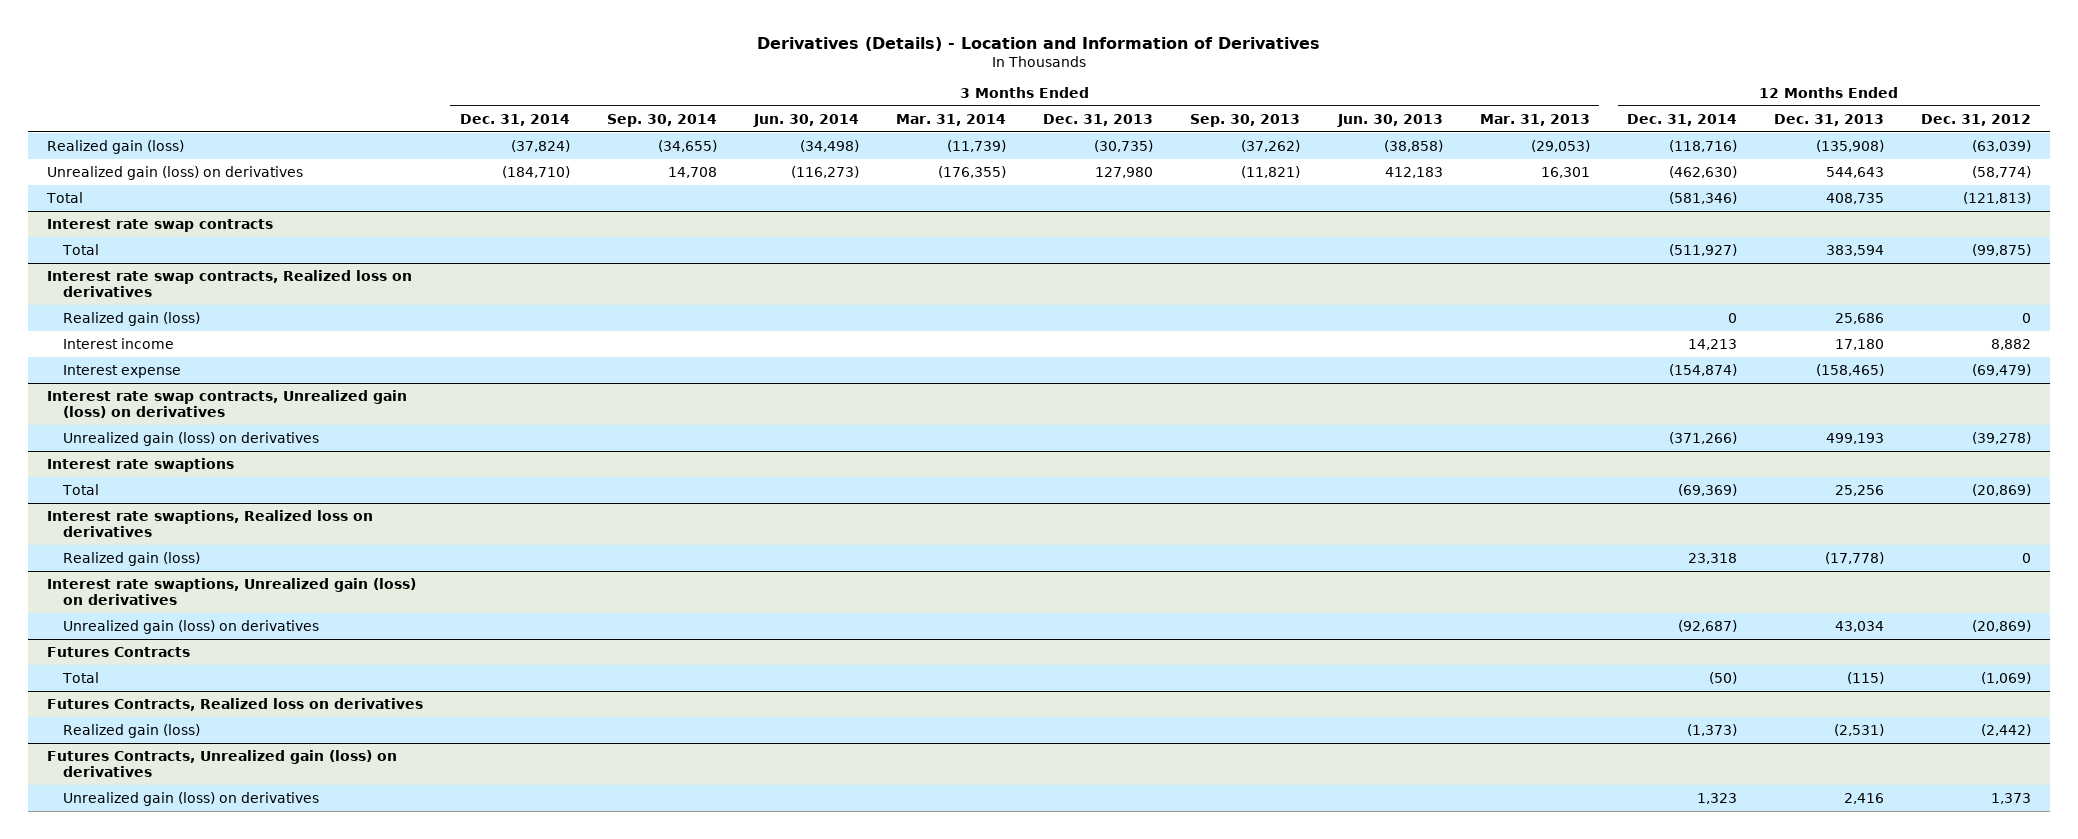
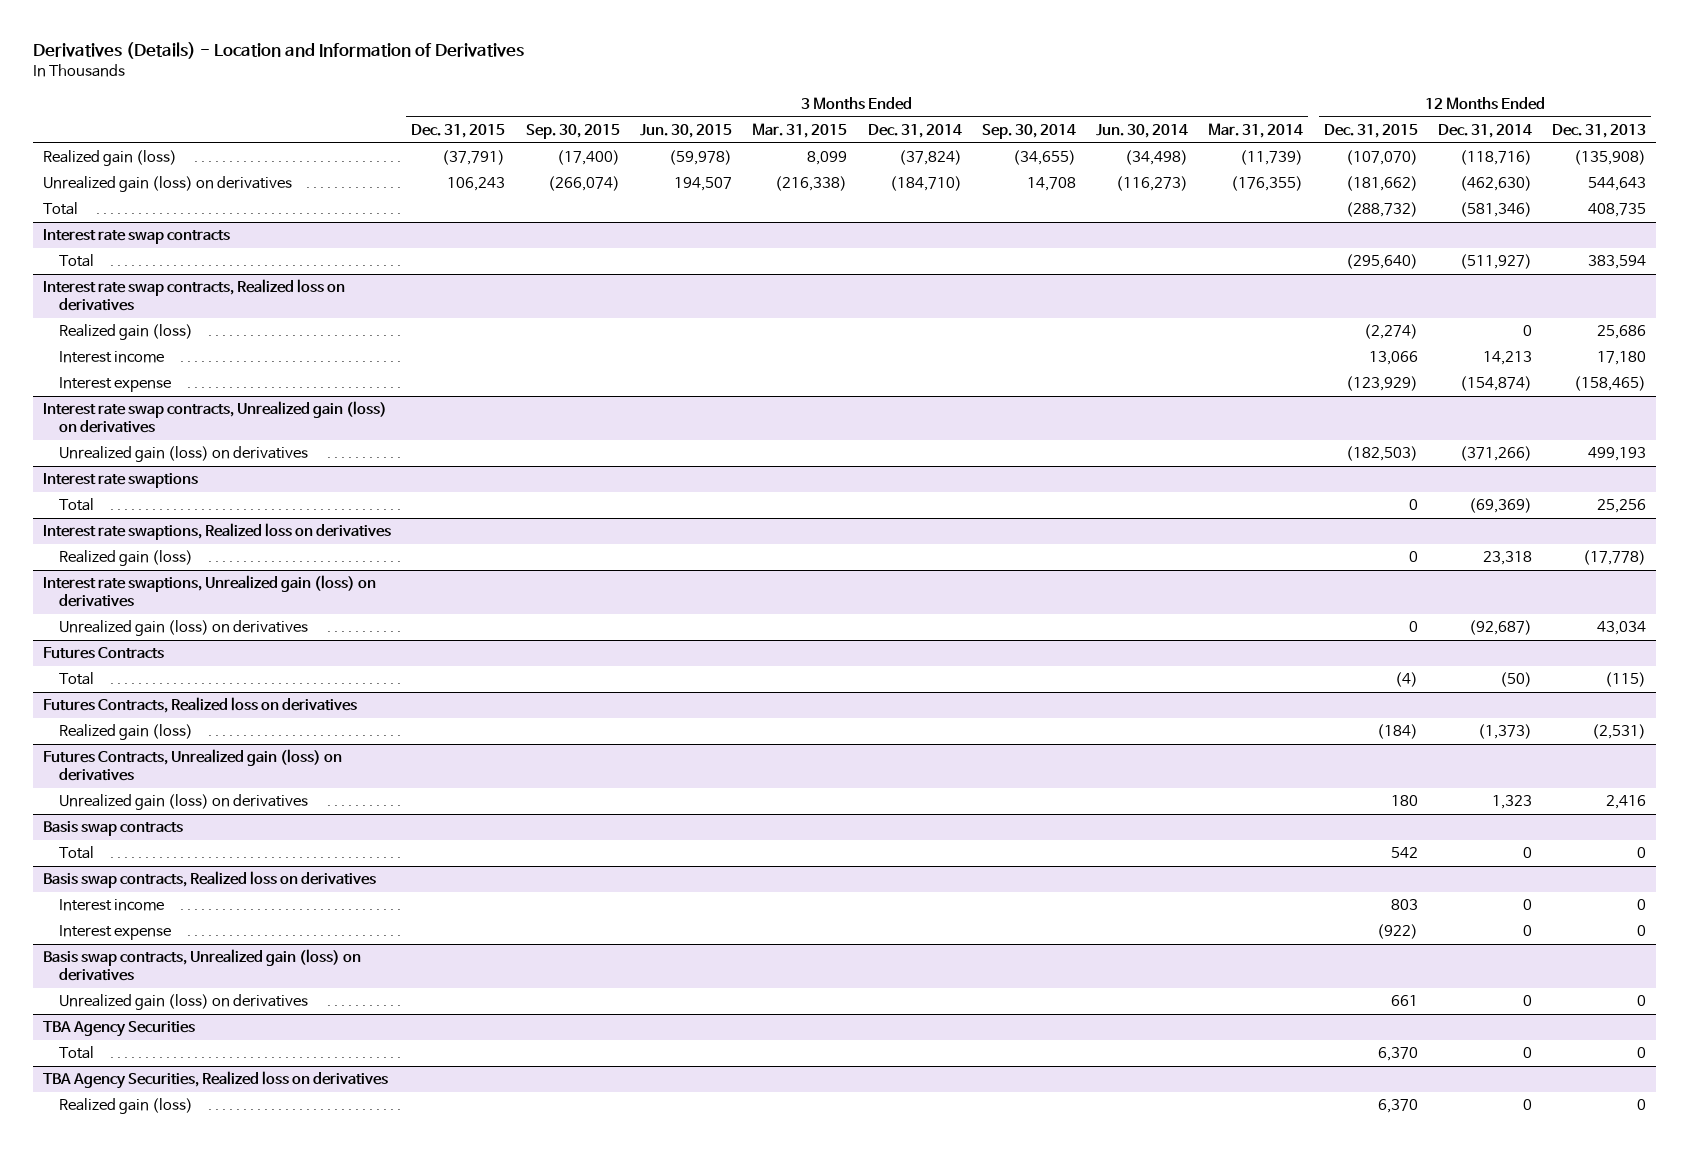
- | 3 Months Ended Dec. 31, 2014 | 3 Months Ended Sep. 30, 2014 | 3 Months Ended Jun. 30, 2014 | 3 Months Ended Mar. 31, 2014 | 3 Months Ended Dec. 31, 2013 | 3 Months Ended Sep. 30, 2013 | 3 Months Ended Jun. 30, 2013 | 3 Months Ended Mar. 31, 2013 | 12 Months Ended Dec. 31, 2014 | 12 Months Ended Dec. 31, 2013 | 12 Months Ended Dec. 31, 2012
+ | 3 Months Ended Dec. 31, 2015 | 3 Months Ended Sep. 30, 2015 | 3 Months Ended Jun. 30, 2015 | 3 Months Ended Mar. 31, 2015 | 3 Months Ended Dec. 31, 2014 | 3 Months Ended Sep. 30, 2014 | 3 Months Ended Jun. 30, 2014 | 3 Months Ended Mar. 31, 2014 | 12 Months Ended Dec. 31, 2015 | 12 Months Ended Dec. 31, 2014 | 12 Months Ended Dec. 31, 2013
+ Basis swap contracts
+ Total | | | | | | | | | 542 | 0 | 0
+ Basis swap contracts, Realized loss on derivatives
+ Interest income | | | | | | | | | 803 | 0 | 0
+ Interest expense | | | | | | | | | (922) | 0 | 0
+ Basis swap contracts, Unrealized gain (loss) on derivatives
+ Unrealized gain (loss) on derivatives | | | | | | | | | 661 | 0 | 0
+ TBA Agency Securities
+ Total | | | | | | | | | 6,370 | 0 | 0
+ TBA Agency Securities, Realized loss on derivatives
+ Realized gain (loss) | | | | | | | | | 6,370 | 0 | 0

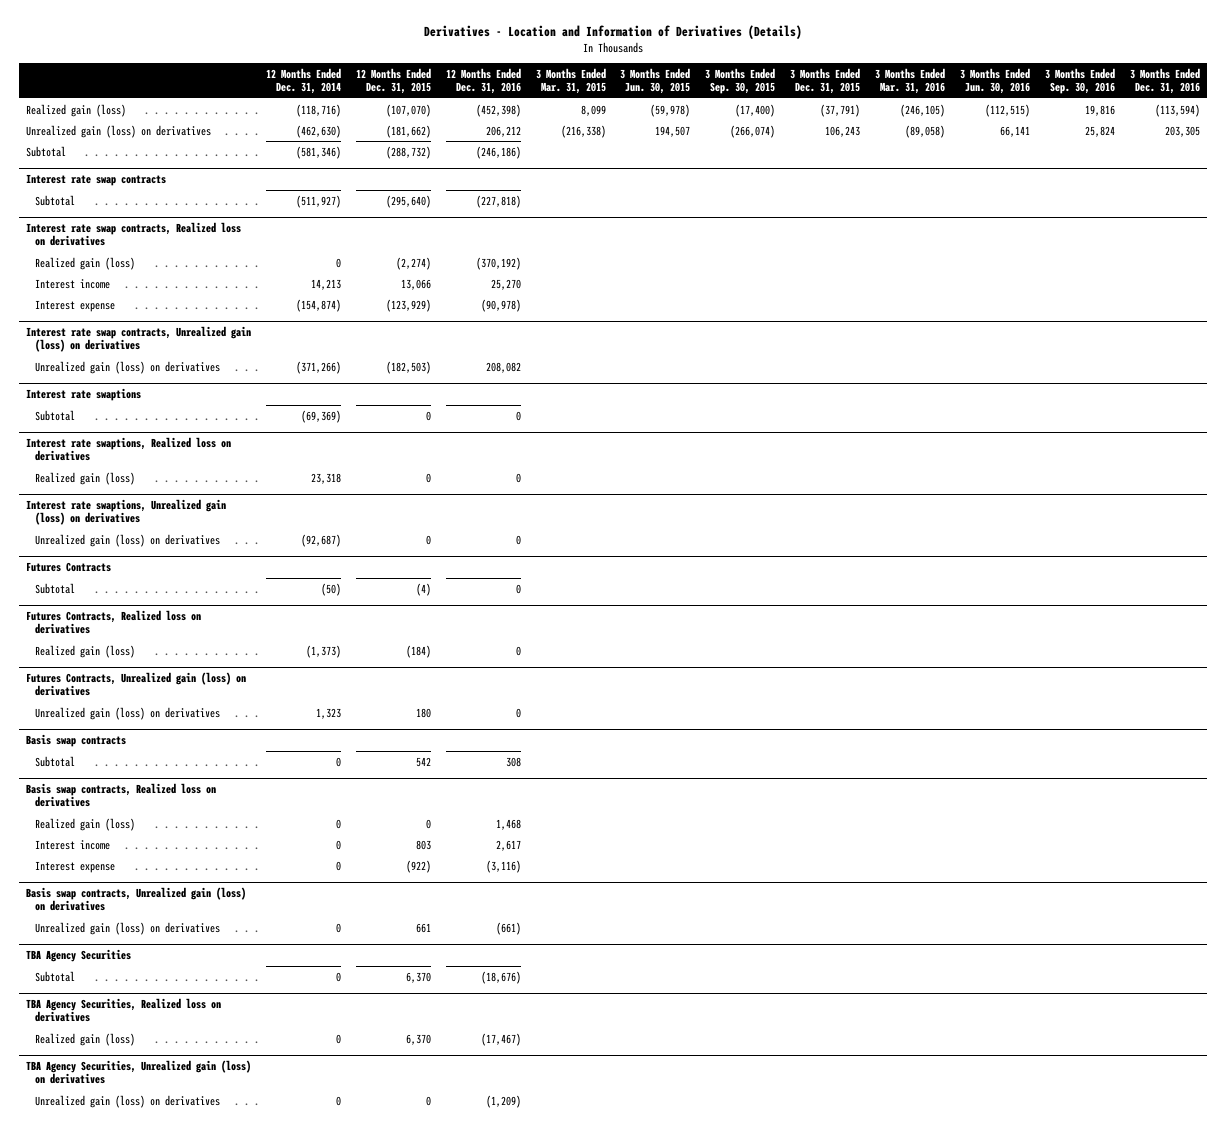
- Derivatives (Details) - Location and Information of Derivatives
+ Derivatives - Location and Information of Derivatives (Details)
- | 3 Months Ended Dec. 31, 2015 | 3 Months Ended Sep. 30, 2015 | 3 Months Ended Jun. 30, 2015 | 3 Months Ended Mar. 31, 2015 | 3 Months Ended Dec. 31, 2014 | 3 Months Ended Sep. 30, 2014 | 3 Months Ended Jun. 30, 2014 | 3 Months Ended Mar. 31, 2014 | 12 Months Ended Dec. 31, 2015 | 12 Months Ended Dec. 31, 2014 | 12 Months Ended Dec. 31, 2013
+ | 12 Months Ended Dec. 31, 2014 | 12 Months Ended Dec. 31, 2015 | 12 Months Ended Dec. 31, 2016 | 3 Months Ended Mar. 31, 2015 | 3 Months Ended Jun. 30, 2015 | 3 Months Ended Sep. 30, 2015 | 3 Months Ended Dec. 31, 2015 | 3 Months Ended Mar. 31, 2016 | 3 Months Ended Jun. 30, 2016 | 3 Months Ended Sep. 30, 2016 | 3 Months Ended Dec. 31, 2016
- Total | | | | | | | | | (288,732) | (581,346) | 408,735
+ Subtotal | (581,346) | (288,732) | (246,186) | | | | | | | |
@ Interest rate swap contracts
- Total | | | | | | | | | (295,640) | (511,927) | 383,594
+ Subtotal | (511,927) | (295,640) | (227,818) | | | | | | | |
@ Interest rate swaptions
- Total | | | | | | | | | 0 | (69,369) | 25,256
+ Subtotal | (69,369) | 0 | 0 | | | | | | | |
@ Futures Contracts
- Total | | | | | | | | | (4) | (50) | (115)
+ Subtotal | (50) | (4) | 0 | | | | | | | |
@ Basis swap contracts
- Total | | | | | | | | | 542 | 0 | 0
+ Subtotal | 0 | 542 | 308 | | | | | | | |
@ Basis swap contracts, Realized loss on derivatives
+ Realized gain (loss) | 0 | 0 | 1,468 | | | | | | | |
@ TBA Agency Securities
- Total | | | | | | | | | 6,370 | 0 | 0
+ Subtotal | 0 | 6,370 | (18,676) | | | | | | | |
+ TBA Agency Securities, Unrealized gain (loss) on derivatives
+ Unrealized gain (loss) on derivatives | 0 | 0 | (1,209) | | | | | | | |

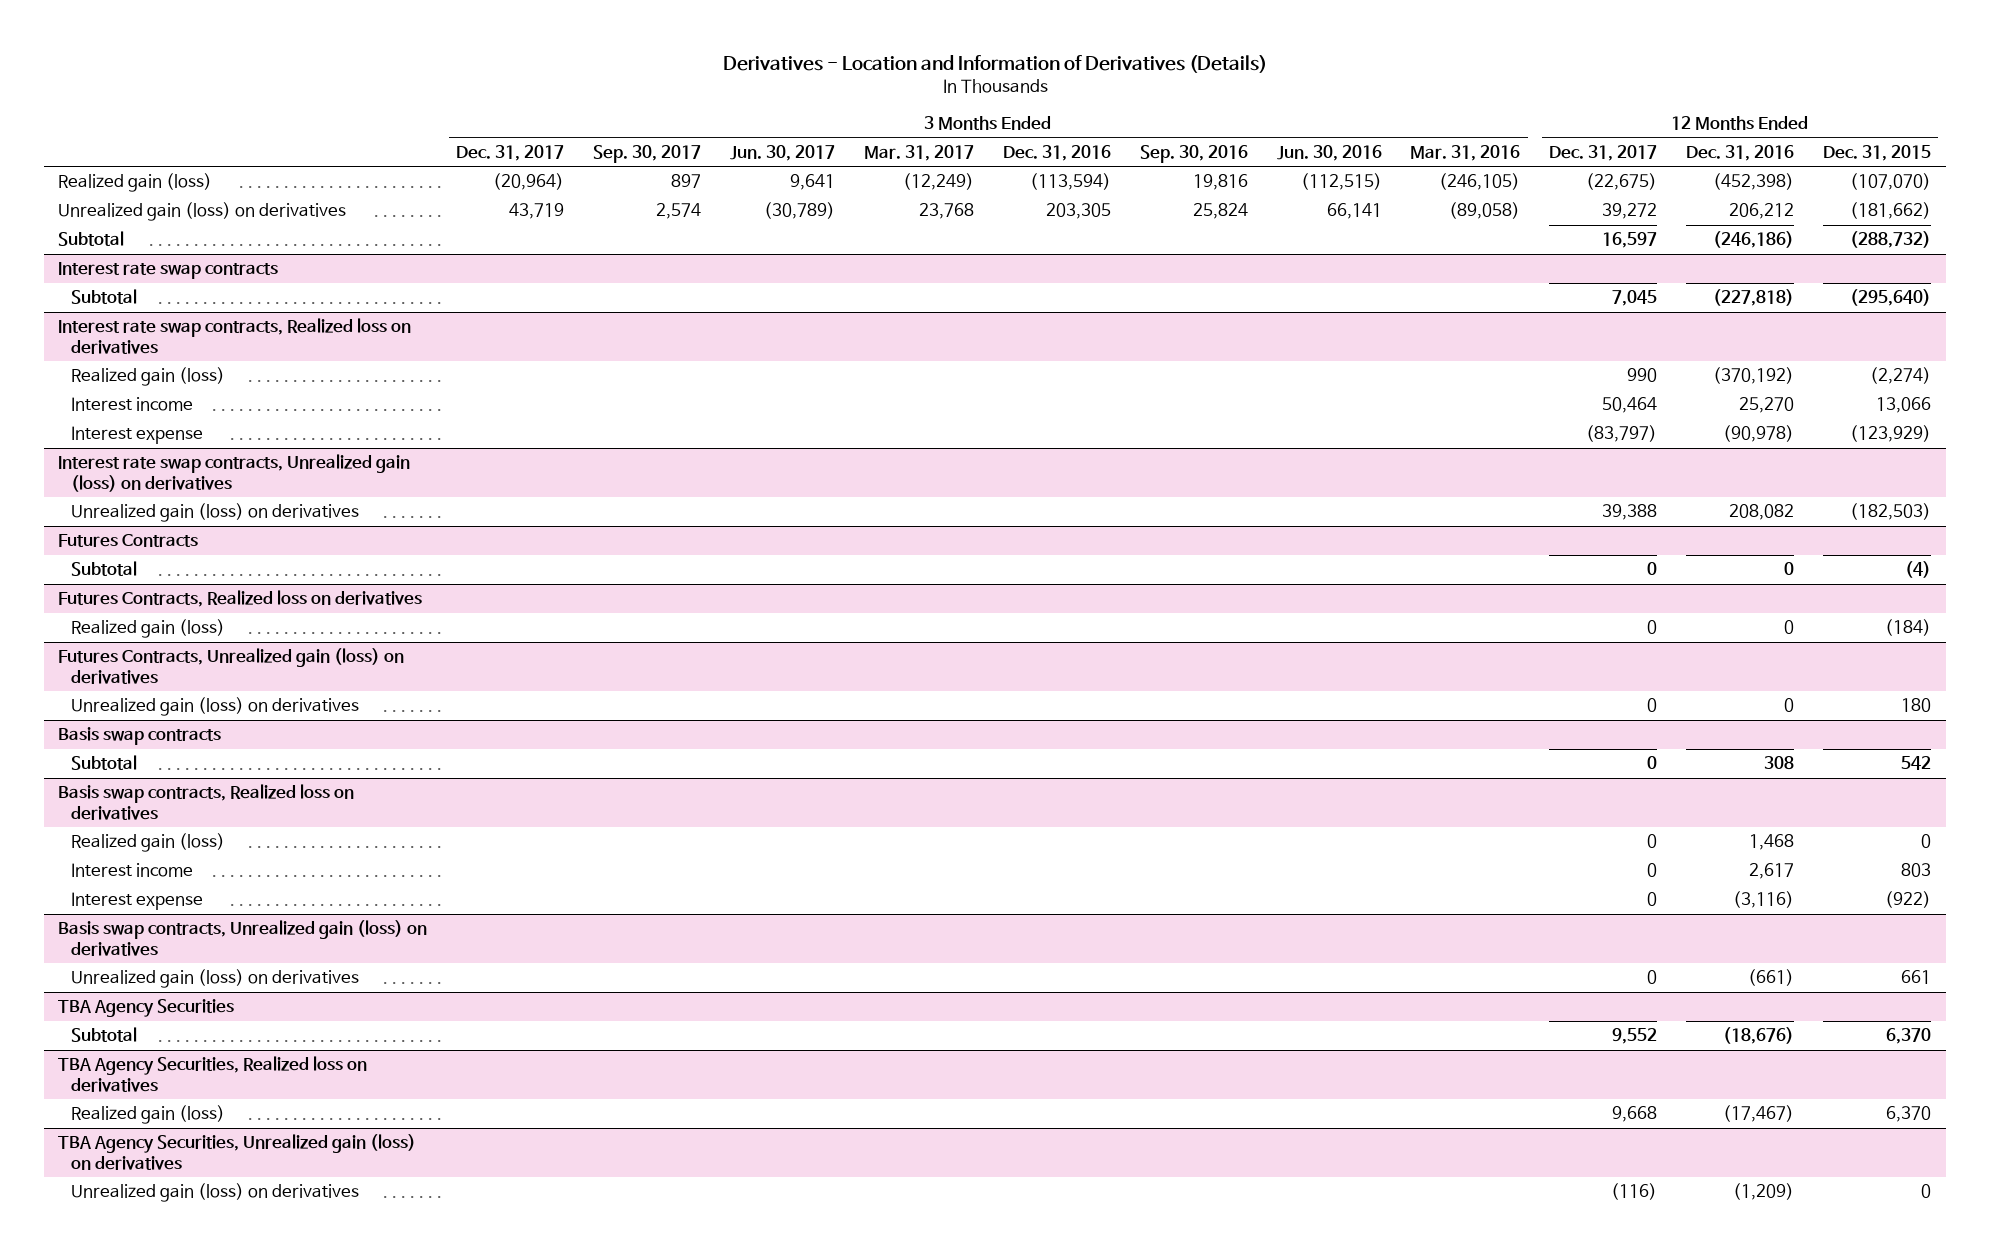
- | 12 Months Ended Dec. 31, 2014 | 12 Months Ended Dec. 31, 2015 | 12 Months Ended Dec. 31, 2016 | 3 Months Ended Mar. 31, 2015 | 3 Months Ended Jun. 30, 2015 | 3 Months Ended Sep. 30, 2015 | 3 Months Ended Dec. 31, 2015 | 3 Months Ended Mar. 31, 2016 | 3 Months Ended Jun. 30, 2016 | 3 Months Ended Sep. 30, 2016 | 3 Months Ended Dec. 31, 2016
+ | 3 Months Ended Dec. 31, 2017 | 3 Months Ended Sep. 30, 2017 | 3 Months Ended Jun. 30, 2017 | 3 Months Ended Mar. 31, 2017 | 3 Months Ended Dec. 31, 2016 | 3 Months Ended Sep. 30, 2016 | 3 Months Ended Jun. 30, 2016 | 3 Months Ended Mar. 31, 2016 | 12 Months Ended Dec. 31, 2017 | 12 Months Ended Dec. 31, 2016 | 12 Months Ended Dec. 31, 2015
- Interest rate swaptions
- Subtotal | (69,369) | 0 | 0 | | | | | | | |
- Interest rate swaptions, Realized loss on derivatives
- Realized gain (loss) | 23,318 | 0 | 0 | | | | | | | |
- Interest rate swaptions, Unrealized gain (loss) on derivatives
- Unrealized gain (loss) on derivatives | (92,687) | 0 | 0 | | | | | | | |

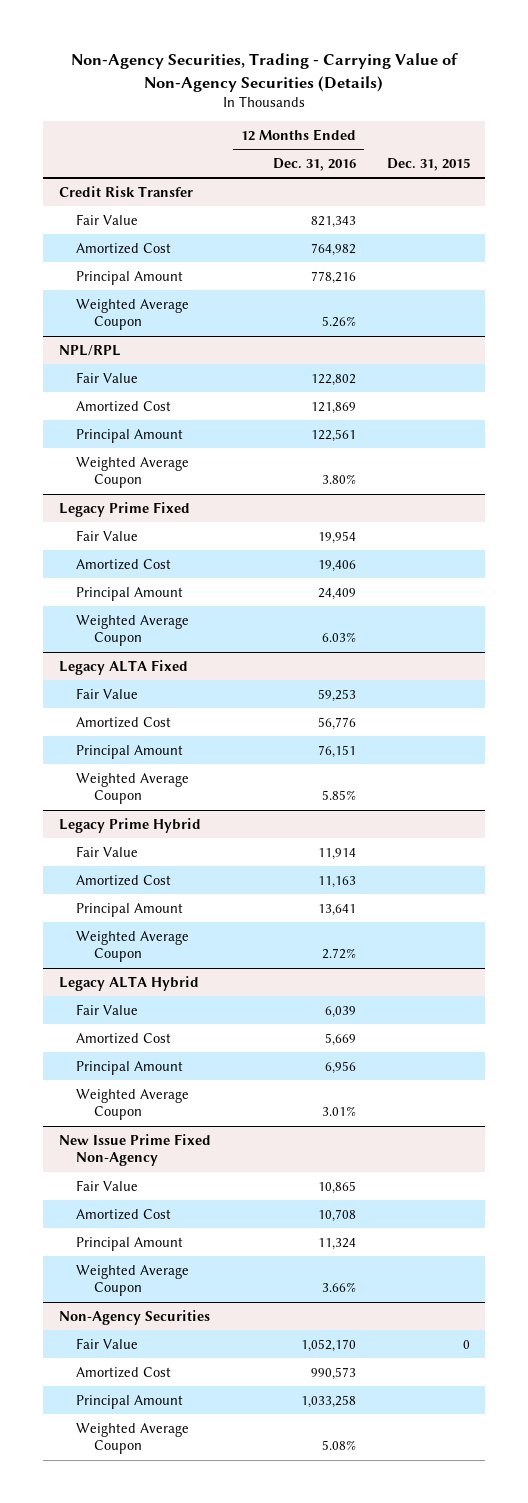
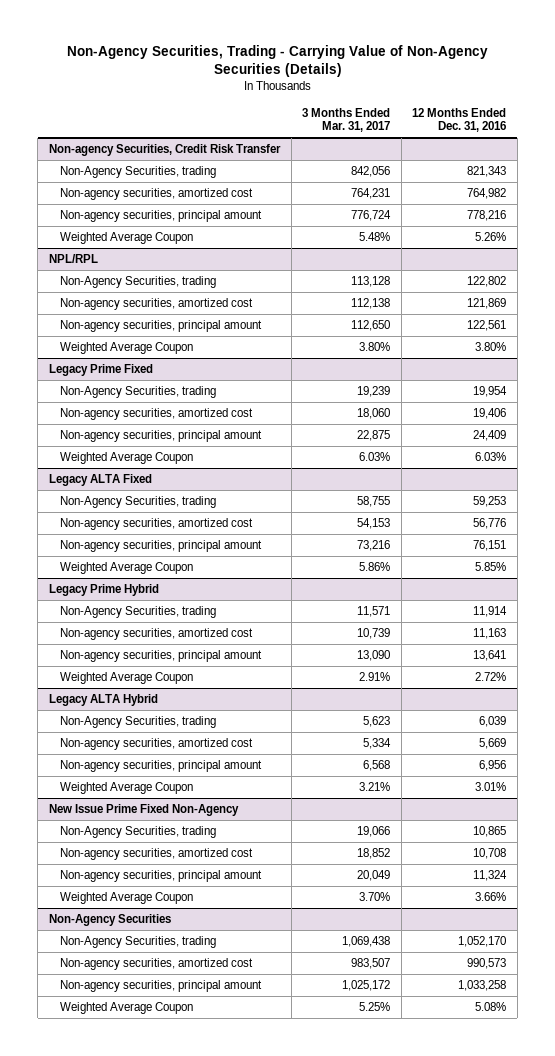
- | 12 Months Ended Dec. 31, 2016 | Dec. 31, 2015
+ | 3 Months Ended Mar. 31, 2017 | 12 Months Ended Dec. 31, 2016
- Credit Risk Transfer
- Fair Value | 821,343 |
- Amortized Cost | 764,982 |
- Principal Amount | 778,216 |
+ Non-agency Securities, Credit Risk Transfer
+ Non-Agency Securities, trading | 842,056 | 821,343
+ Non-agency securities, amortized cost | 764,231 | 764,982
+ Non-agency securities, principal amount | 776,724 | 778,216
@ NPL/RPL
- Fair Value | 122,802 |
- Amortized Cost | 121,869 |
- Principal Amount | 122,561 |
+ Non-Agency Securities, trading | 113,128 | 122,802
+ Non-agency securities, amortized cost | 112,138 | 121,869
+ Non-agency securities, principal amount | 112,650 | 122,561
@ Legacy Prime Fixed
- Fair Value | 19,954 |
- Amortized Cost | 19,406 |
- Principal Amount | 24,409 |
+ Non-Agency Securities, trading | 19,239 | 19,954
+ Non-agency securities, amortized cost | 18,060 | 19,406
+ Non-agency securities, principal amount | 22,875 | 24,409
@ Legacy ALTA Fixed
- Fair Value | 59,253 |
- Amortized Cost | 56,776 |
- Principal Amount | 76,151 |
+ Non-Agency Securities, trading | 58,755 | 59,253
+ Non-agency securities, amortized cost | 54,153 | 56,776
+ Non-agency securities, principal amount | 73,216 | 76,151
@ Legacy Prime Hybrid
- Fair Value | 11,914 |
- Amortized Cost | 11,163 |
- Principal Amount | 13,641 |
+ Non-Agency Securities, trading | 11,571 | 11,914
+ Non-agency securities, amortized cost | 10,739 | 11,163
+ Non-agency securities, principal amount | 13,090 | 13,641
@ Legacy ALTA Hybrid
- Fair Value | 6,039 |
- Amortized Cost | 5,669 |
- Principal Amount | 6,956 |
+ Non-Agency Securities, trading | 5,623 | 6,039
+ Non-agency securities, amortized cost | 5,334 | 5,669
+ Non-agency securities, principal amount | 6,568 | 6,956
@ New Issue Prime Fixed Non-Agency
- Fair Value | 10,865 |
- Amortized Cost | 10,708 |
- Principal Amount | 11,324 |
+ Non-Agency Securities, trading | 19,066 | 10,865
+ Non-agency securities, amortized cost | 18,852 | 10,708
+ Non-agency securities, principal amount | 20,049 | 11,324
@ Non-Agency Securities
- Fair Value | 1,052,170 | 0
- Amortized Cost | 990,573 |
- Principal Amount | 1,033,258 |
+ Non-Agency Securities, trading | 1,069,438 | 1,052,170
+ Non-agency securities, amortized cost | 983,507 | 990,573
+ Non-agency securities, principal amount | 1,025,172 | 1,033,258

